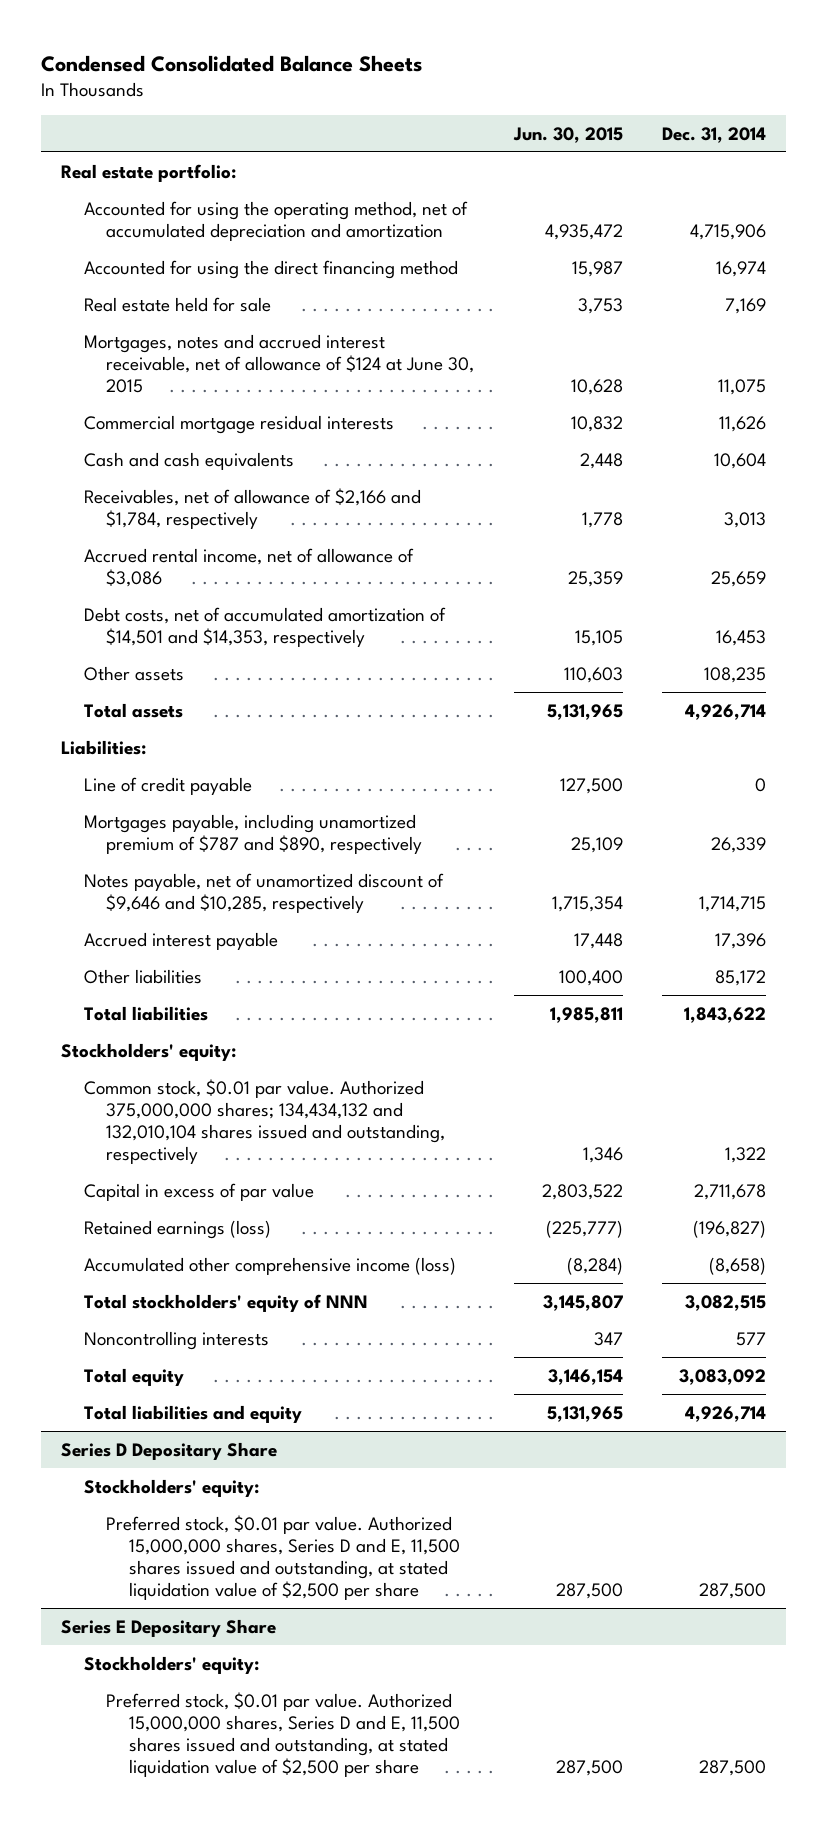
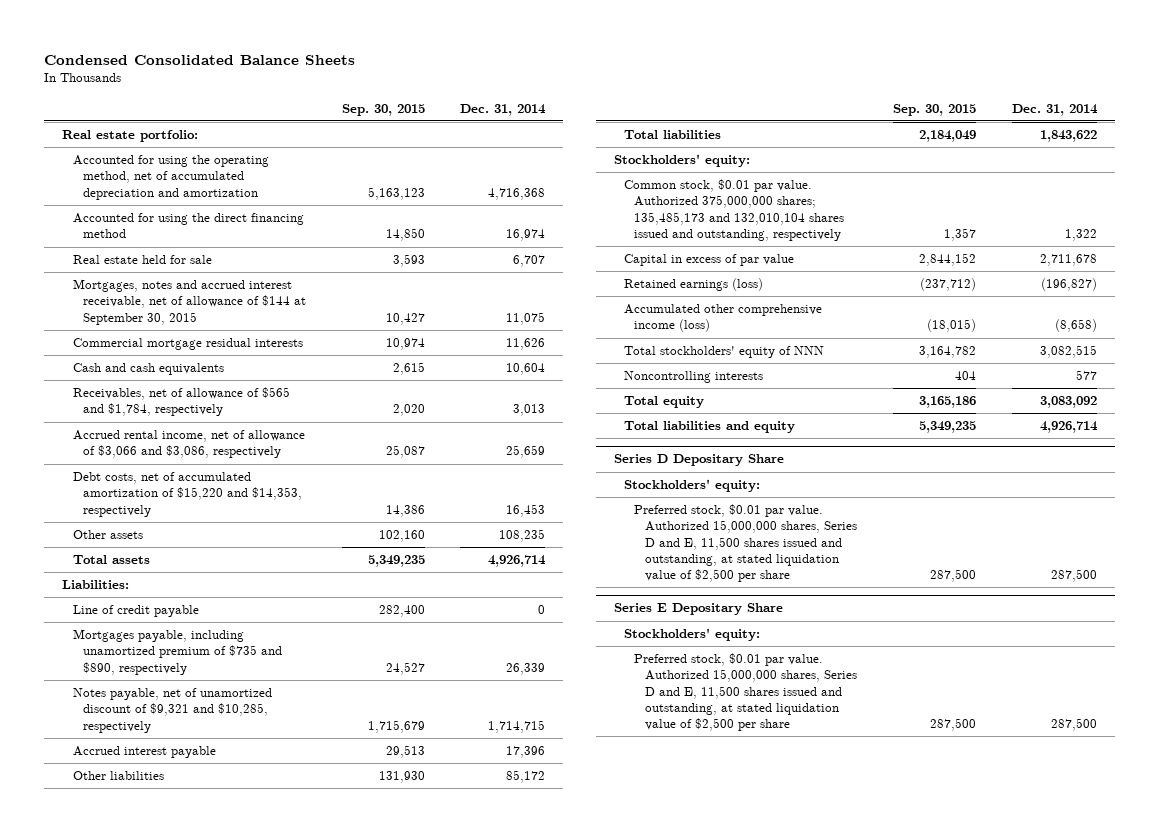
- | Jun. 30, 2015 | Dec. 31, 2014
+ | Sep. 30, 2015 | Dec. 31, 2014
- Accounted for using the operating method, net of accumulated depreciation and amortization | 4,935,472 | 4,715,906
+ Accounted for using the operating method, net of accumulated depreciation and amortization | 5,163,123 | 4,716,368
- Real estate held for sale | 3,753 | 7,169
- Mortgages, notes and accrued interest receivable, net of allowance of $124 at June 30, 2015 | 10,628 | 11,075
+ Real estate held for sale | 3,593 | 6,707
+ Mortgages, notes and accrued interest receivable, net of allowance of $144 at September 30, 2015 | 10,427 | 11,075
- Receivables, net of allowance of $2,166 and $1,784, respectively | 1,778 | 3,013
- Accrued rental income, net of allowance of $3,086 | 25,359 | 25,659
- Debt costs, net of accumulated amortization of $14,501 and $14,353, respectively | 15,105 | 16,453
+ Receivables, net of allowance of $565 and $1,784, respectively | 2,020 | 3,013
+ Accrued rental income, net of allowance of $3,066 and $3,086, respectively | 25,087 | 25,659
+ Debt costs, net of accumulated amortization of $15,220 and $14,353, respectively | 14,386 | 16,453
- Mortgages payable, including unamortized premium of $787 and $890, respectively | 25,109 | 26,339
- Notes payable, net of unamortized discount of $9,646 and $10,285, respectively | 1,715,354 | 1,714,715
+ Mortgages payable, including unamortized premium of $735 and $890, respectively | 24,527 | 26,339
+ Notes payable, net of unamortized discount of $9,321 and $10,285, respectively | 1,715,679 | 1,714,715
- Common stock, $0.01 par value. Authorized 375,000,000 shares; 134,434,132 and 132,010,104 shares issued and outstanding, respectively | 1,346 | 1,322
+ Common stock, $0.01 par value. Authorized 375,000,000 shares; 135,485,173 and 132,010,104 shares issued and outstanding, respectively | 1,357 | 1,322

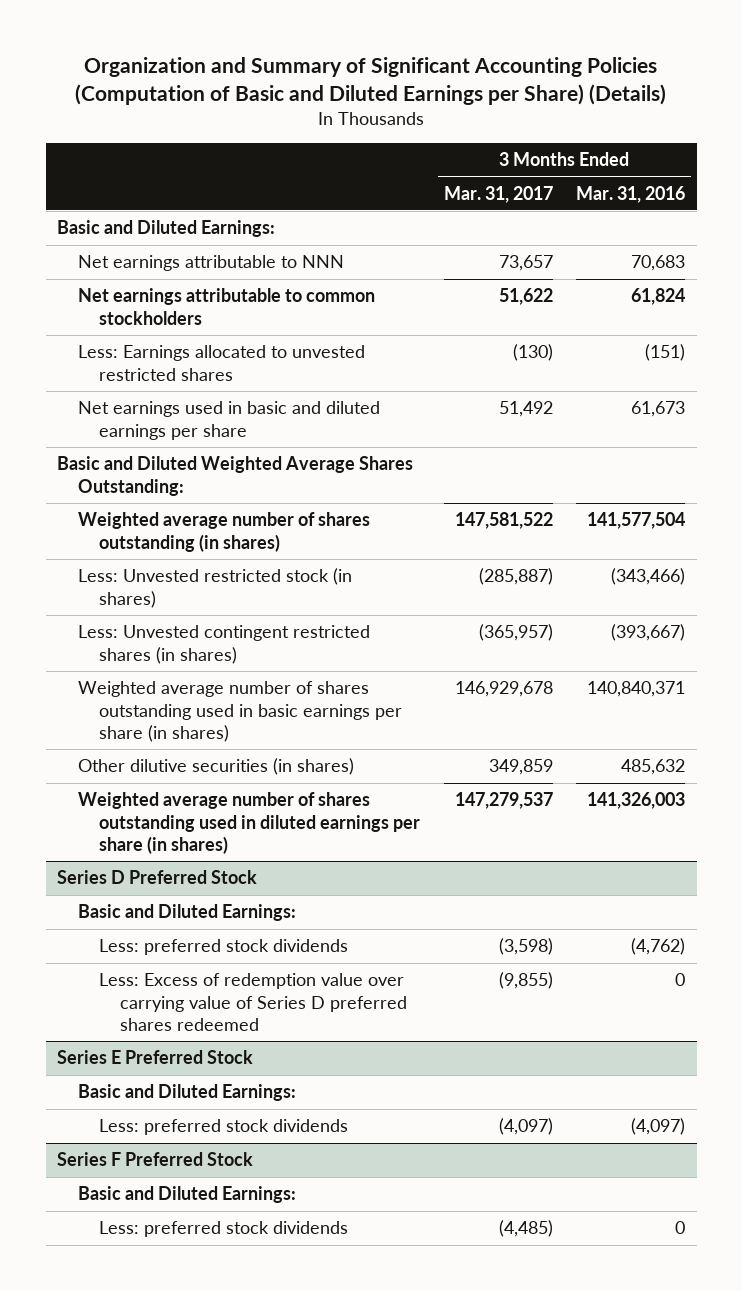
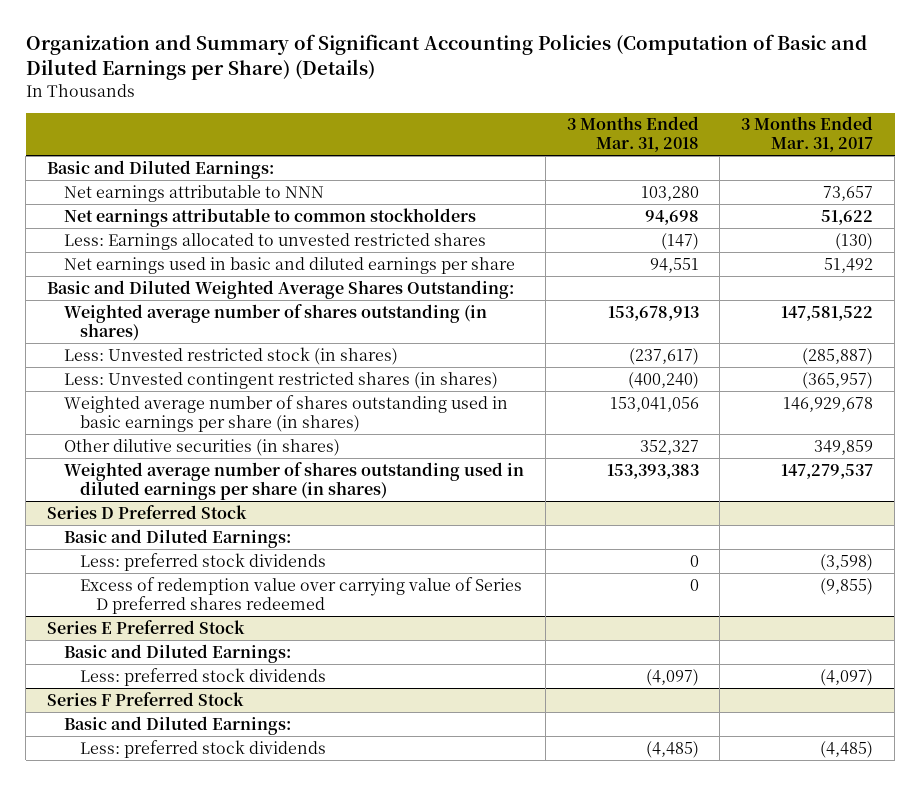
- | 3 Months Ended Mar. 31, 2017 | 3 Months Ended Mar. 31, 2016
+ | 3 Months Ended Mar. 31, 2018 | 3 Months Ended Mar. 31, 2017
@ Series D Preferred Stock
- Less: Excess of redemption value over carrying value of Series D preferred shares redeemed | (9,855) | 0
+ Excess of redemption value over carrying value of Series D preferred shares redeemed | 0 | (9,855)

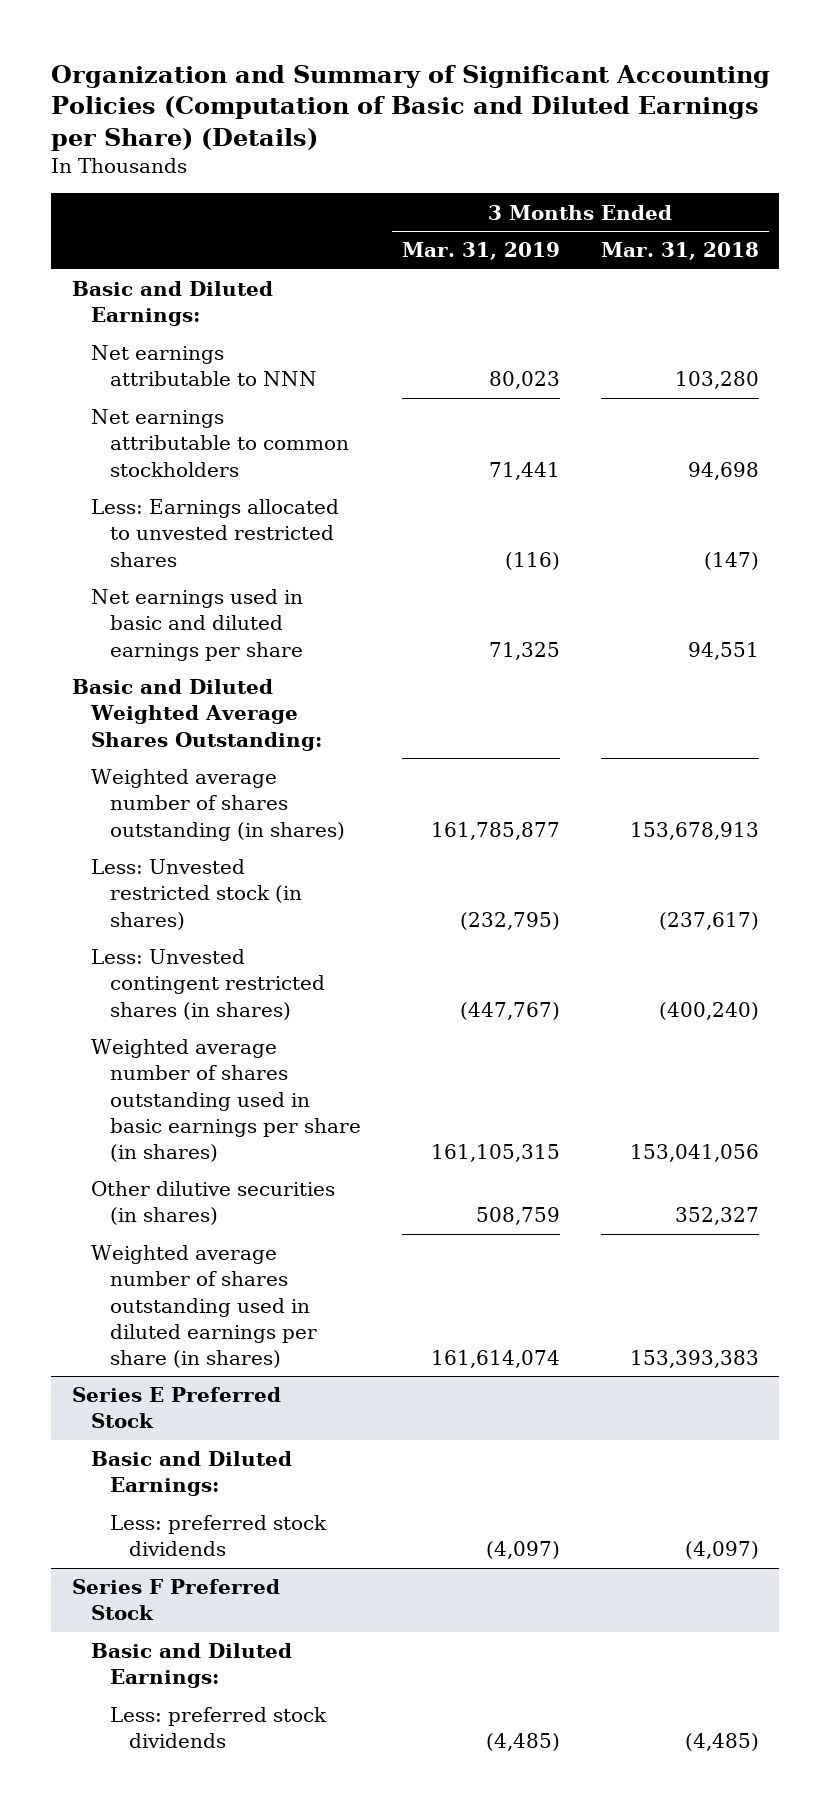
- | 3 Months Ended Mar. 31, 2018 | 3 Months Ended Mar. 31, 2017
+ | 3 Months Ended Mar. 31, 2019 | 3 Months Ended Mar. 31, 2018
- Series D Preferred Stock
- Basic and Diluted Earnings:
- Less: preferred stock dividends | 0 | (3,598)
- Excess of redemption value over carrying value of Series D preferred shares redeemed | 0 | (9,855)

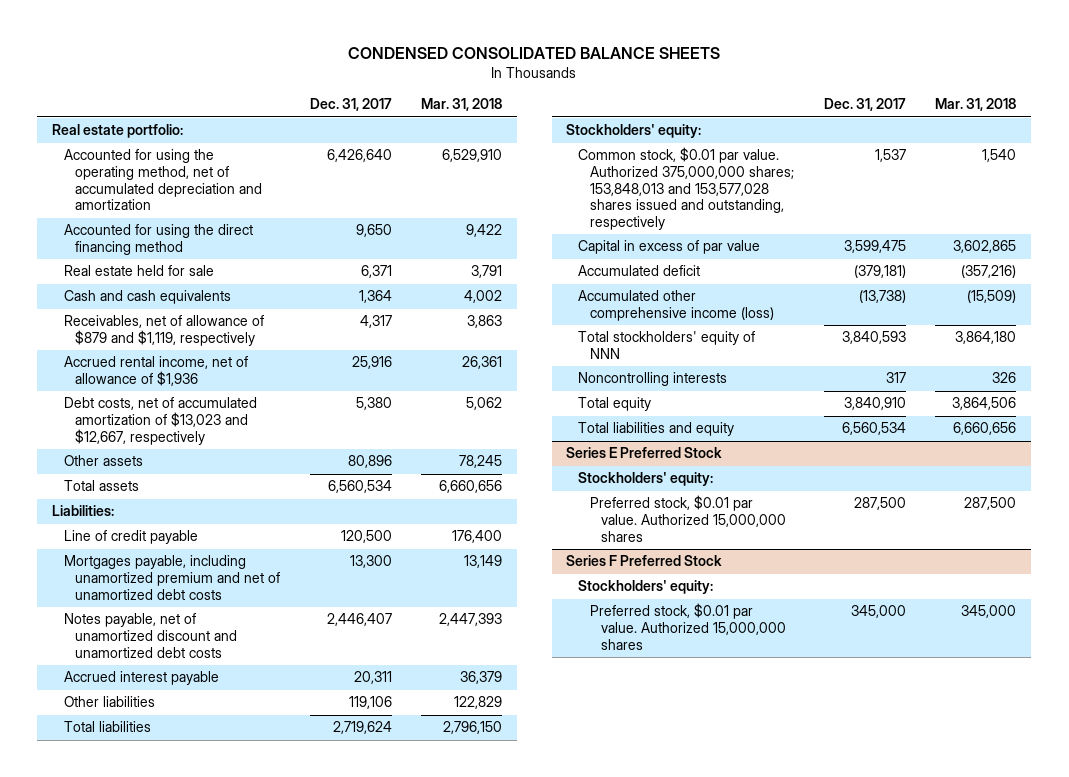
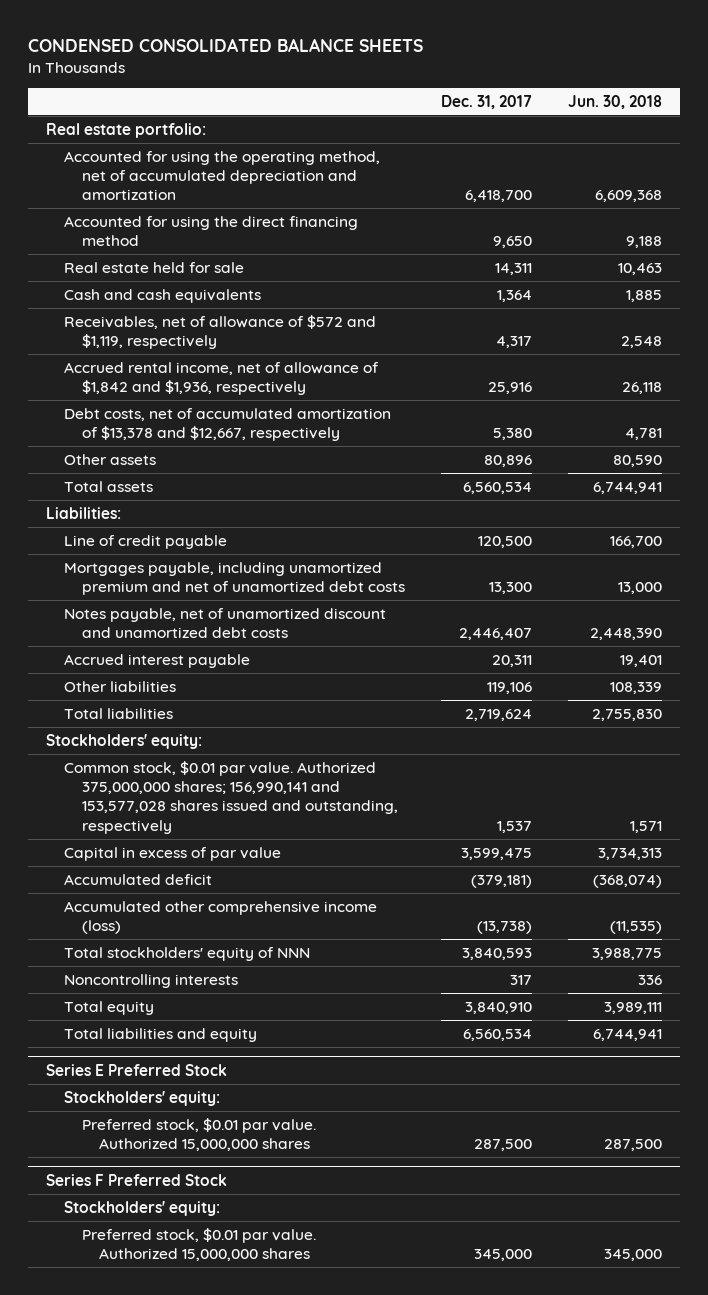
- | Dec. 31, 2017 | Mar. 31, 2018
+ | Dec. 31, 2017 | Jun. 30, 2018
- Accounted for using the operating method, net of accumulated depreciation and amortization | 6,426,640 | 6,529,910
+ Accounted for using the operating method, net of accumulated depreciation and amortization | 6,418,700 | 6,609,368
- Real estate held for sale | 6,371 | 3,791
+ Real estate held for sale | 14,311 | 10,463
- Receivables, net of allowance of $879 and $1,119, respectively | 4,317 | 3,863
- Accrued rental income, net of allowance of $1,936 | 25,916 | 26,361
- Debt costs, net of accumulated amortization of $13,023 and $12,667, respectively | 5,380 | 5,062
+ Receivables, net of allowance of $572 and $1,119, respectively | 4,317 | 2,548
+ Accrued rental income, net of allowance of $1,842 and $1,936, respectively | 25,916 | 26,118
+ Debt costs, net of accumulated amortization of $13,378 and $12,667, respectively | 5,380 | 4,781
- Common stock, $0.01 par value. Authorized 375,000,000 shares; 153,848,013 and 153,577,028 shares issued and outstanding, respectively | 1,537 | 1,540
+ Common stock, $0.01 par value. Authorized 375,000,000 shares; 156,990,141 and 153,577,028 shares issued and outstanding, respectively | 1,537 | 1,571

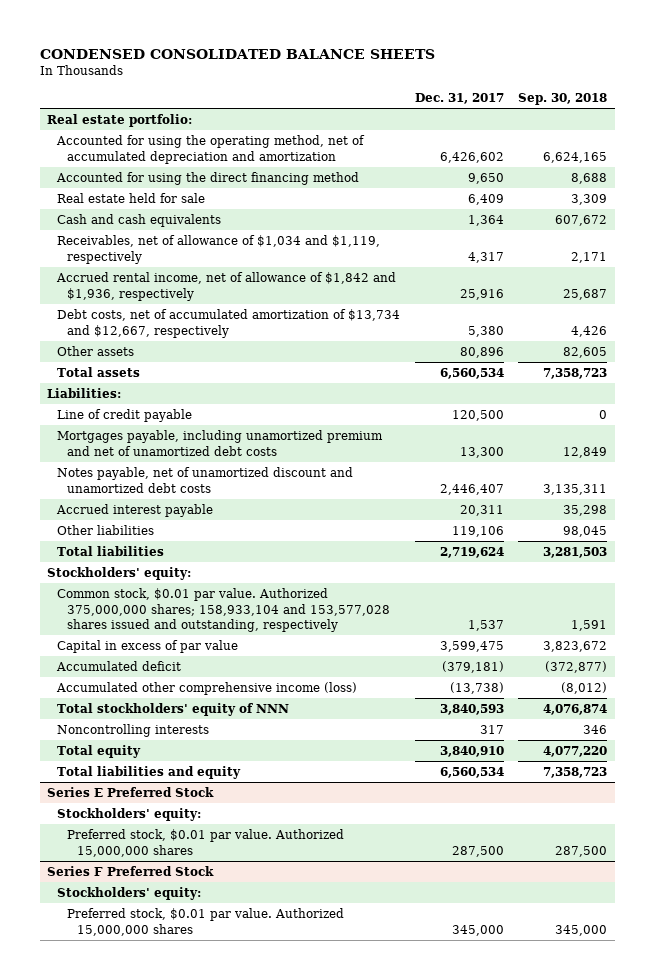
- | Dec. 31, 2017 | Jun. 30, 2018
+ | Dec. 31, 2017 | Sep. 30, 2018
- Accounted for using the operating method, net of accumulated depreciation and amortization | 6,418,700 | 6,609,368
+ Accounted for using the operating method, net of accumulated depreciation and amortization | 6,426,602 | 6,624,165
- Real estate held for sale | 14,311 | 10,463
+ Real estate held for sale | 6,409 | 3,309
- Receivables, net of allowance of $572 and $1,119, respectively | 4,317 | 2,548
+ Receivables, net of allowance of $1,034 and $1,119, respectively | 4,317 | 2,171
- Debt costs, net of accumulated amortization of $13,378 and $12,667, respectively | 5,380 | 4,781
+ Debt costs, net of accumulated amortization of $13,734 and $12,667, respectively | 5,380 | 4,426
- Common stock, $0.01 par value. Authorized 375,000,000 shares; 156,990,141 and 153,577,028 shares issued and outstanding, respectively | 1,537 | 1,571
+ Common stock, $0.01 par value. Authorized 375,000,000 shares; 158,933,104 and 153,577,028 shares issued and outstanding, respectively | 1,537 | 1,591

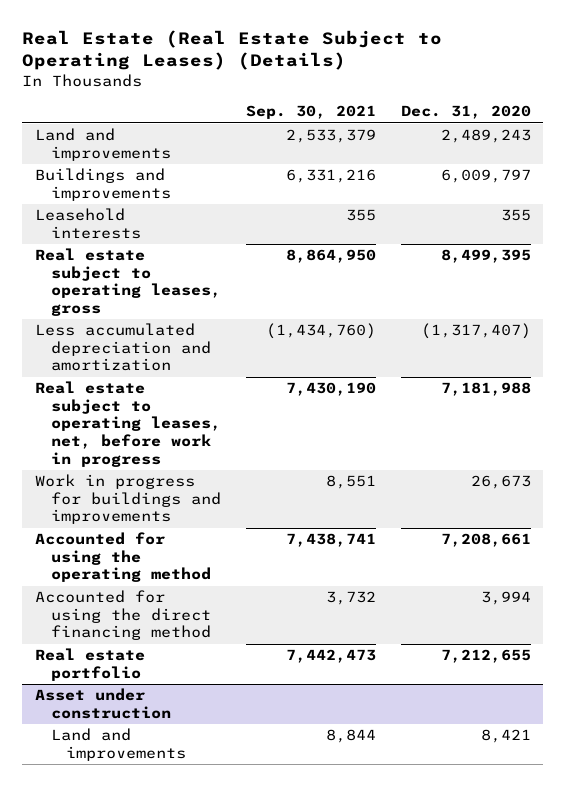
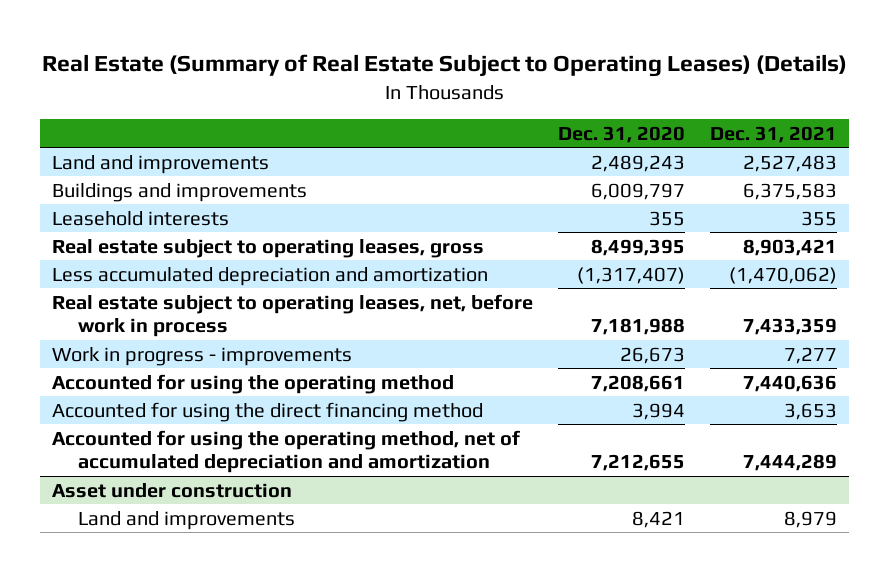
- Real Estate (Real Estate Subject to Operating Leases) (Details)
+ Real Estate (Summary of Real Estate Subject to Operating Leases) (Details)
- | Sep. 30, 2021 | Dec. 31, 2020
+ | Dec. 31, 2020 | Dec. 31, 2021
- Real estate subject to operating leases, net, before work in progress | 7,430,190 | 7,181,988
- Work in progress for buildings and improvements | 8,551 | 26,673
+ Real estate subject to operating leases, net, before work in process | 7,181,988 | 7,433,359
+ Work in progress - improvements | 26,673 | 7,277
- Real estate portfolio | 7,442,473 | 7,212,655
+ Accounted for using the operating method, net of accumulated depreciation and amortization | 7,212,655 | 7,444,289

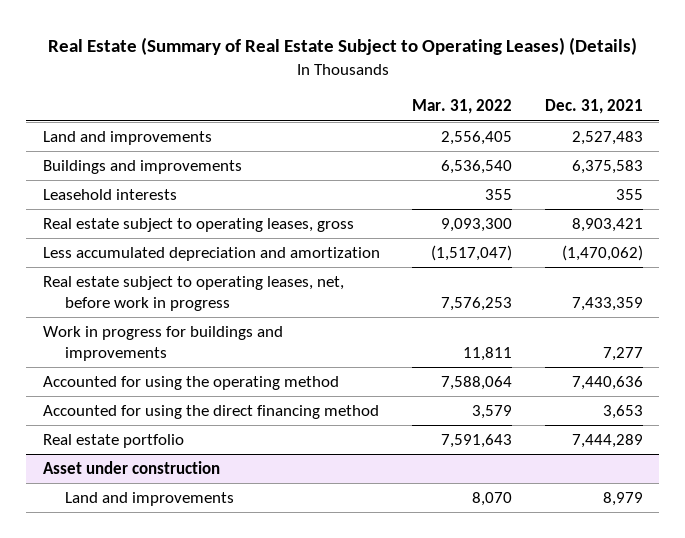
- | Dec. 31, 2020 | Dec. 31, 2021
+ | Mar. 31, 2022 | Dec. 31, 2021
- Real estate subject to operating leases, net, before work in process | 7,181,988 | 7,433,359
- Work in progress - improvements | 26,673 | 7,277
+ Real estate subject to operating leases, net, before work in progress | 7,576,253 | 7,433,359
+ Work in progress for buildings and improvements | 11,811 | 7,277
- Accounted for using the operating method, net of accumulated depreciation and amortization | 7,212,655 | 7,444,289
+ Real estate portfolio | 7,591,643 | 7,444,289

